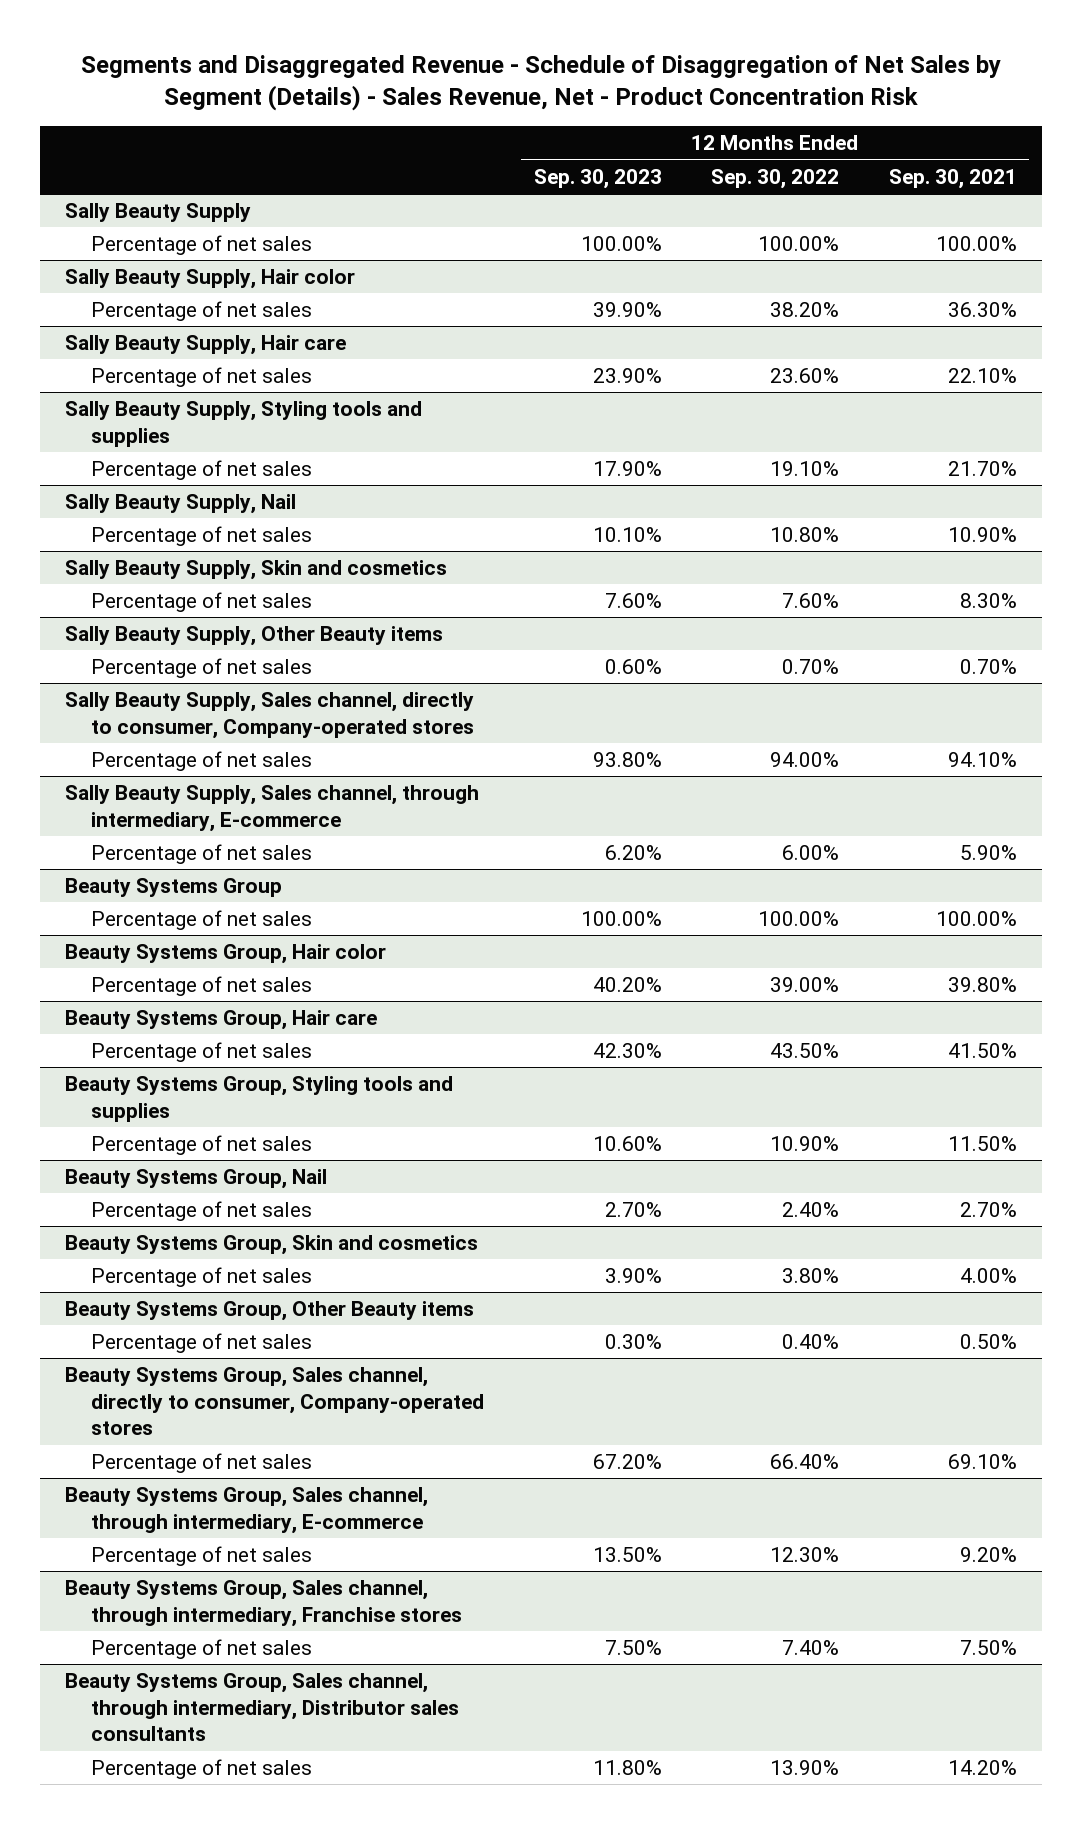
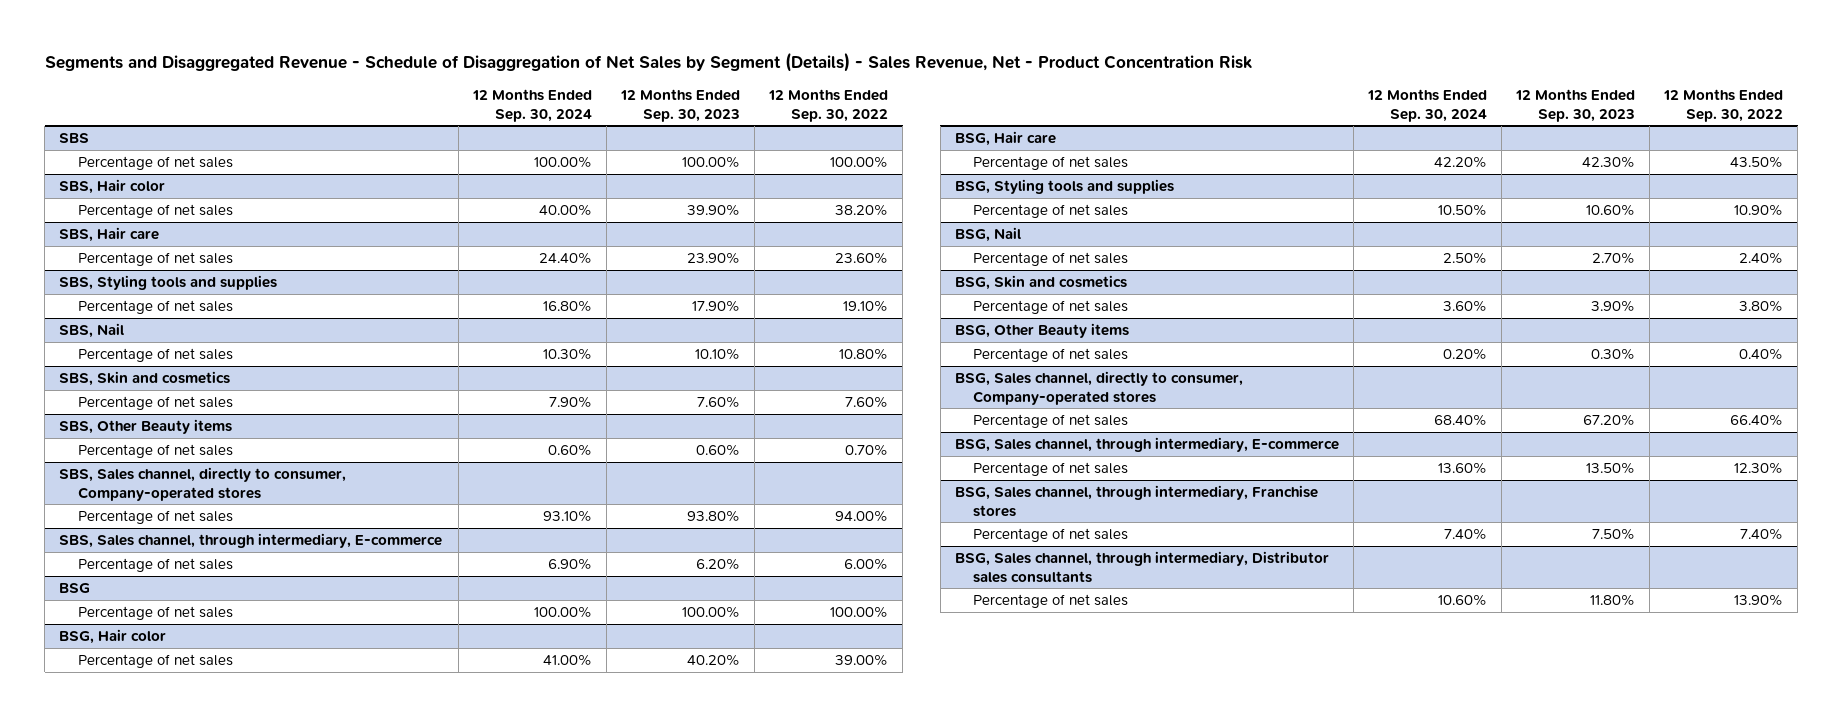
- | 12 Months Ended Sep. 30, 2023 | 12 Months Ended Sep. 30, 2022 | 12 Months Ended Sep. 30, 2021
+ | 12 Months Ended Sep. 30, 2024 | 12 Months Ended Sep. 30, 2023 | 12 Months Ended Sep. 30, 2022
- Sally Beauty Supply
+ SBS
- Sally Beauty Supply, Hair color
+ SBS, Hair color
- Sally Beauty Supply, Hair care
+ SBS, Hair care
- Sally Beauty Supply, Styling tools and supplies
+ SBS, Styling tools and supplies
- Sally Beauty Supply, Nail
+ SBS, Nail
- Sally Beauty Supply, Skin and cosmetics
+ SBS, Skin and cosmetics
- Sally Beauty Supply, Other Beauty items
+ SBS, Other Beauty items
- Sally Beauty Supply, Sales channel, directly to consumer, Company-operated stores
+ SBS, Sales channel, directly to consumer, Company-operated stores
- Sally Beauty Supply, Sales channel, through intermediary, E-commerce
+ SBS, Sales channel, through intermediary, E-commerce
- Beauty Systems Group
+ BSG
- Beauty Systems Group, Hair color
+ BSG, Hair color
- Beauty Systems Group, Hair care
+ BSG, Hair care
- Beauty Systems Group, Styling tools and supplies
+ BSG, Styling tools and supplies
- Beauty Systems Group, Nail
+ BSG, Nail
- Beauty Systems Group, Skin and cosmetics
+ BSG, Skin and cosmetics
- Beauty Systems Group, Other Beauty items
+ BSG, Other Beauty items
- Beauty Systems Group, Sales channel, directly to consumer, Company-operated stores
+ BSG, Sales channel, directly to consumer, Company-operated stores
- Beauty Systems Group, Sales channel, through intermediary, E-commerce
+ BSG, Sales channel, through intermediary, E-commerce
- Beauty Systems Group, Sales channel, through intermediary, Franchise stores
+ BSG, Sales channel, through intermediary, Franchise stores
- Beauty Systems Group, Sales channel, through intermediary, Distributor sales consultants
+ BSG, Sales channel, through intermediary, Distributor sales consultants

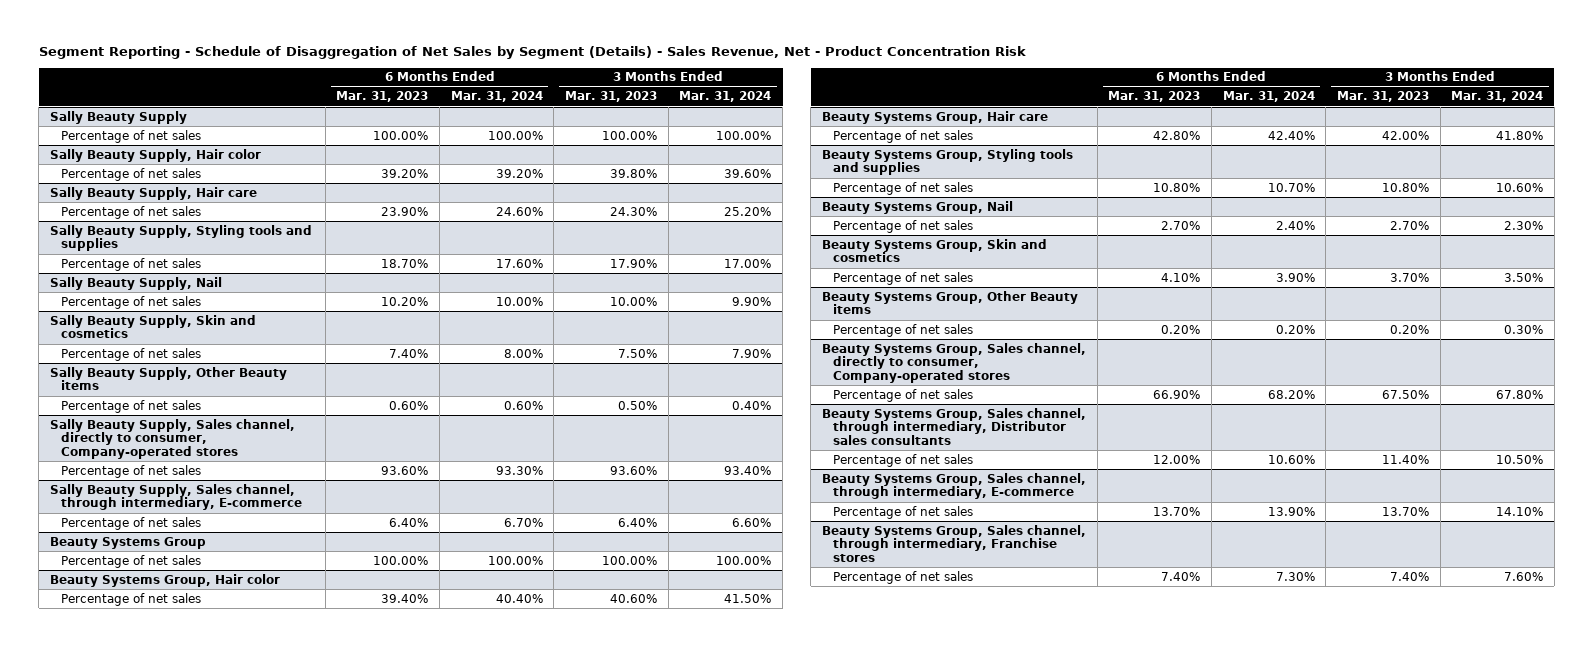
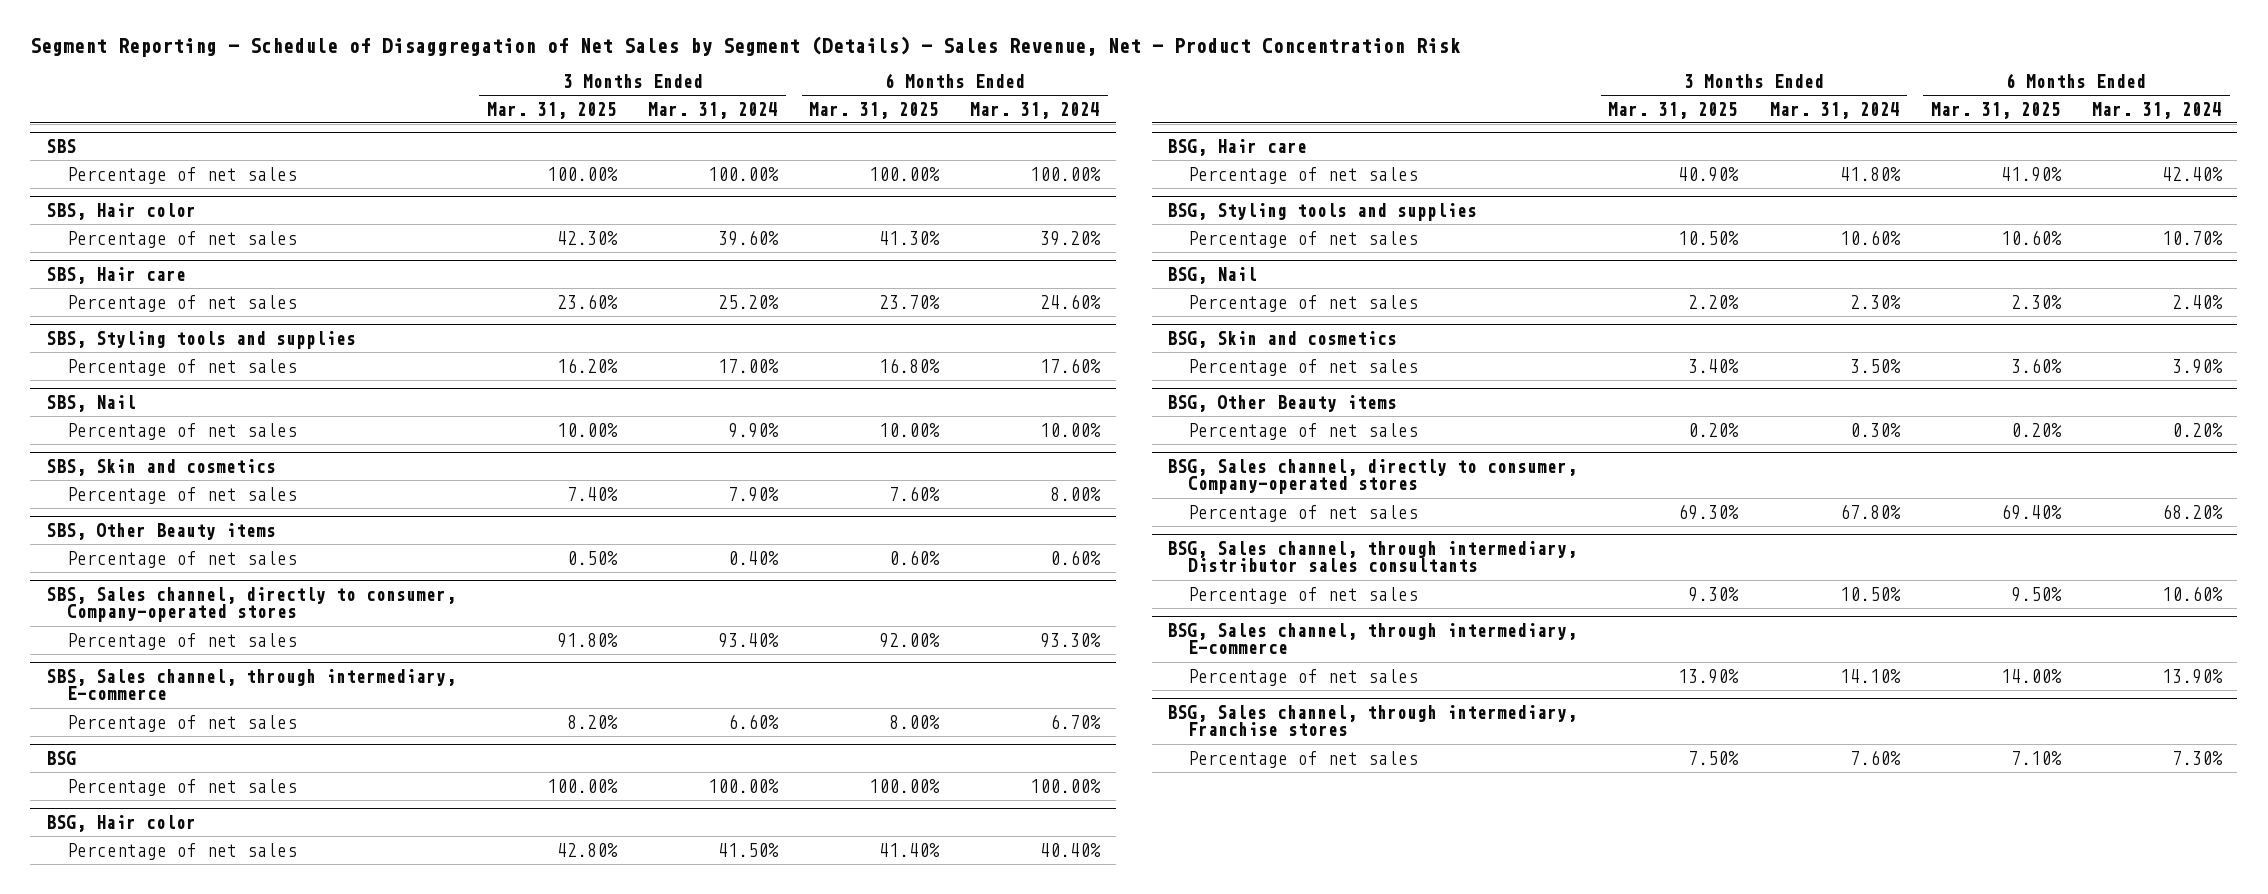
- | 6 Months Ended Mar. 31, 2023 | 6 Months Ended Mar. 31, 2024 | 3 Months Ended Mar. 31, 2023 | 3 Months Ended Mar. 31, 2024
+ | 3 Months Ended Mar. 31, 2025 | 3 Months Ended Mar. 31, 2024 | 6 Months Ended Mar. 31, 2025 | 6 Months Ended Mar. 31, 2024
- Sally Beauty Supply
+ SBS
- Sally Beauty Supply, Hair color
+ SBS, Hair color
- Sally Beauty Supply, Hair care
+ SBS, Hair care
- Sally Beauty Supply, Styling tools and supplies
+ SBS, Styling tools and supplies
- Sally Beauty Supply, Nail
+ SBS, Nail
- Sally Beauty Supply, Skin and cosmetics
+ SBS, Skin and cosmetics
- Sally Beauty Supply, Other Beauty items
+ SBS, Other Beauty items
- Sally Beauty Supply, Sales channel, directly to consumer, Company-operated stores
+ SBS, Sales channel, directly to consumer, Company-operated stores
- Sally Beauty Supply, Sales channel, through intermediary, E-commerce
+ SBS, Sales channel, through intermediary, E-commerce
- Beauty Systems Group
+ BSG
- Beauty Systems Group, Hair color
+ BSG, Hair color
- Beauty Systems Group, Hair care
+ BSG, Hair care
- Beauty Systems Group, Styling tools and supplies
+ BSG, Styling tools and supplies
- Beauty Systems Group, Nail
+ BSG, Nail
- Beauty Systems Group, Skin and cosmetics
+ BSG, Skin and cosmetics
- Beauty Systems Group, Other Beauty items
+ BSG, Other Beauty items
- Beauty Systems Group, Sales channel, directly to consumer, Company-operated stores
+ BSG, Sales channel, directly to consumer, Company-operated stores
- Beauty Systems Group, Sales channel, through intermediary, Distributor sales consultants
+ BSG, Sales channel, through intermediary, Distributor sales consultants
- Beauty Systems Group, Sales channel, through intermediary, E-commerce
+ BSG, Sales channel, through intermediary, E-commerce
- Beauty Systems Group, Sales channel, through intermediary, Franchise stores
+ BSG, Sales channel, through intermediary, Franchise stores

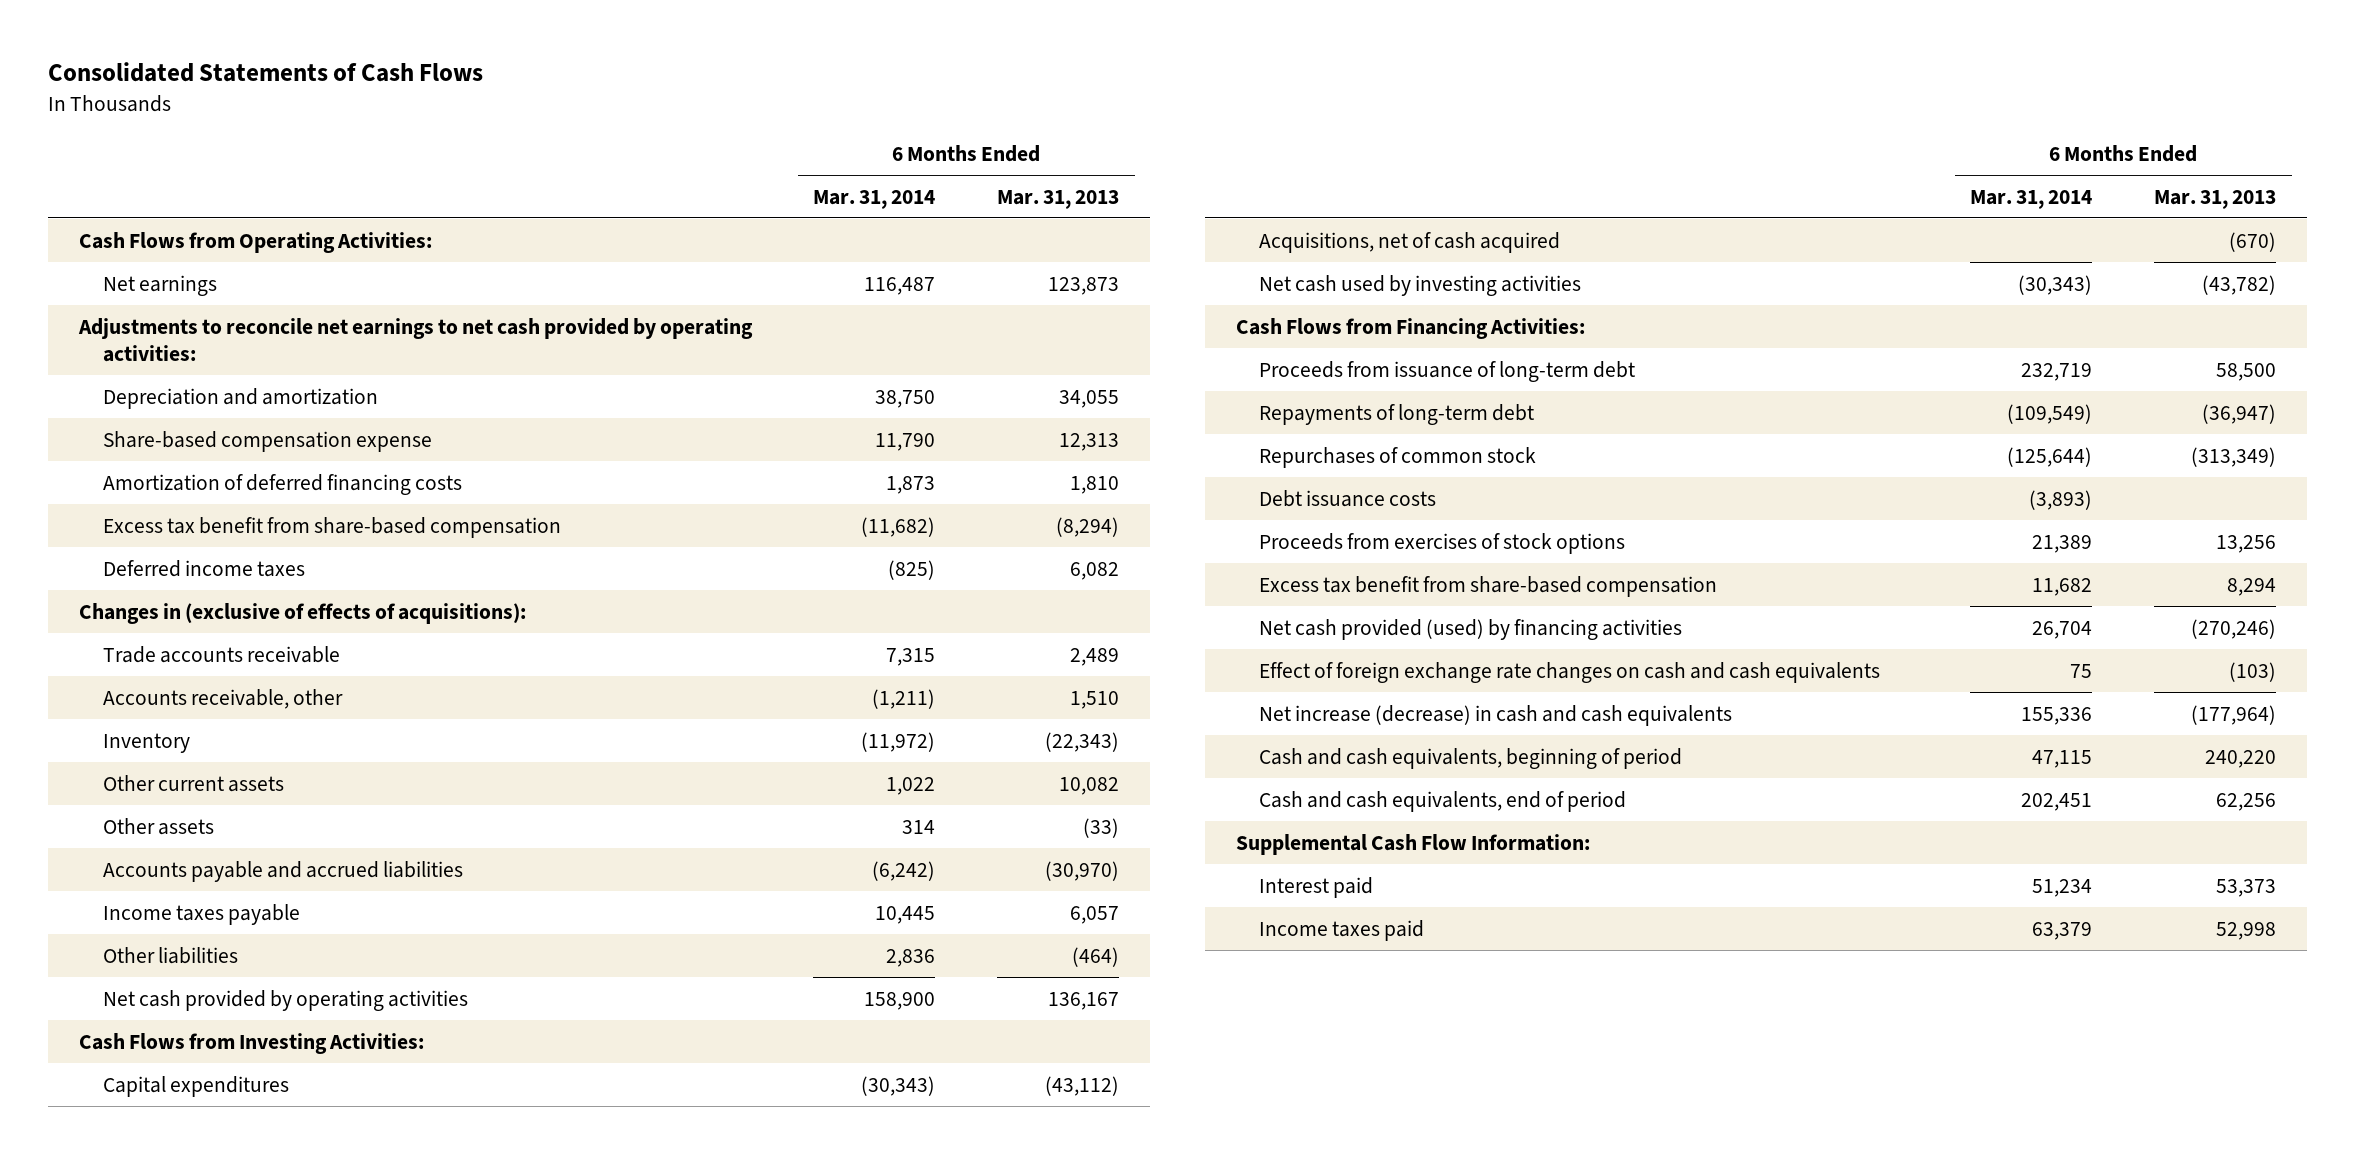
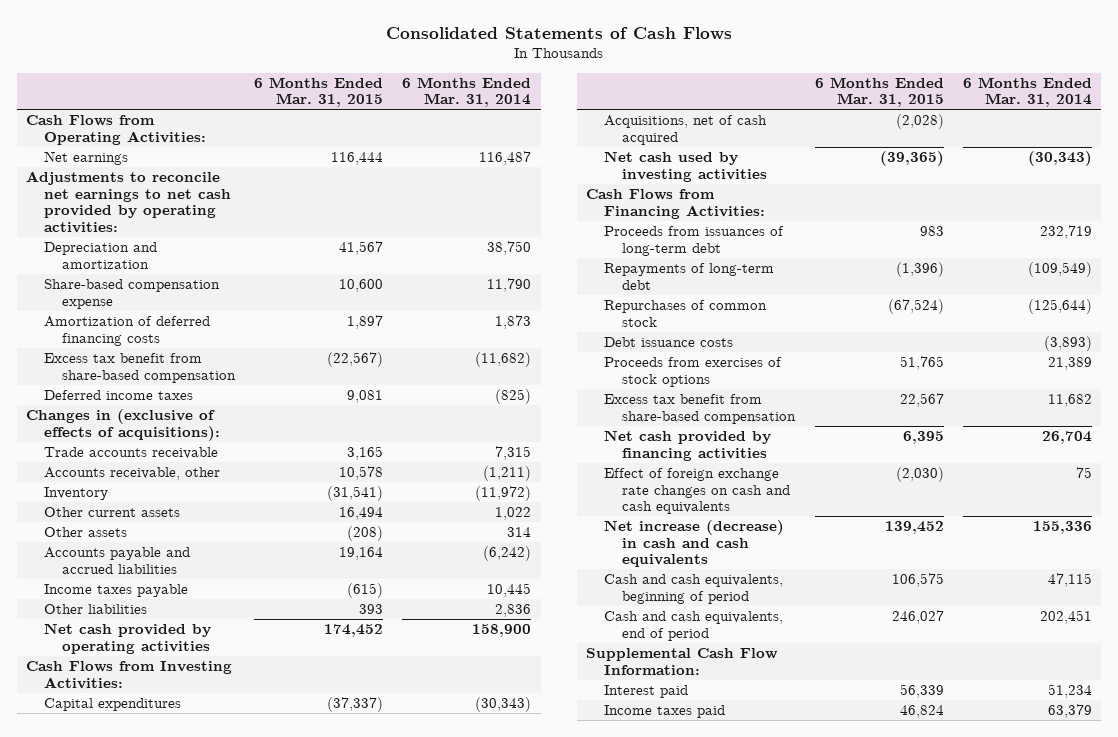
- | 6 Months Ended Mar. 31, 2014 | 6 Months Ended Mar. 31, 2013
+ | 6 Months Ended Mar. 31, 2015 | 6 Months Ended Mar. 31, 2014
- Proceeds from issuance of long-term debt | 232,719 | 58,500
+ Proceeds from issuances of long-term debt | 983 | 232,719
- Net cash provided (used) by financing activities | 26,704 | (270,246)
+ Net cash provided by financing activities | 6,395 | 26,704

